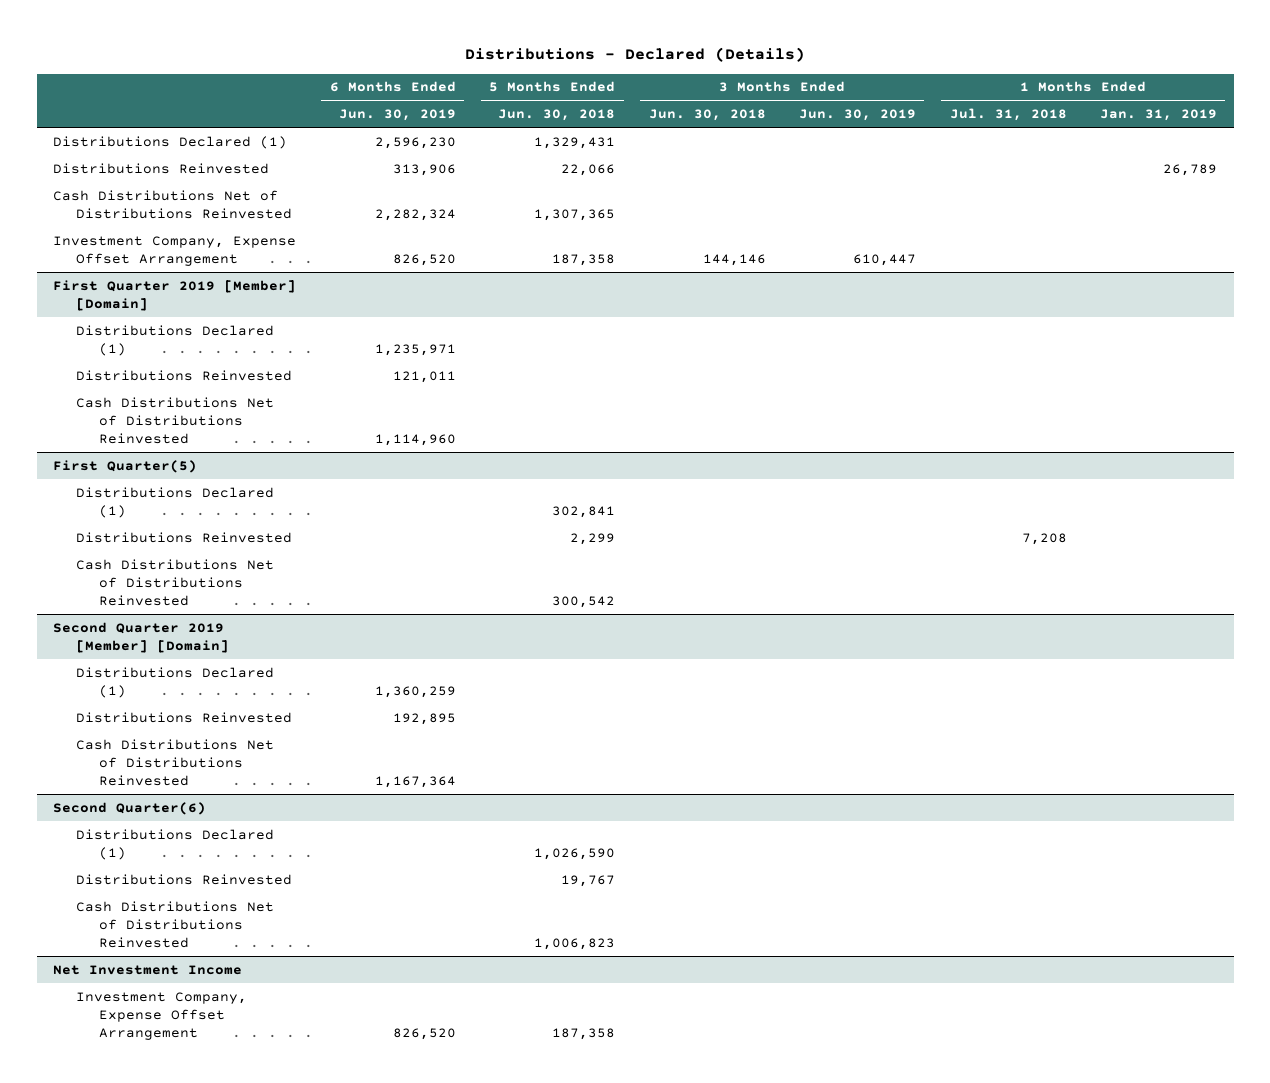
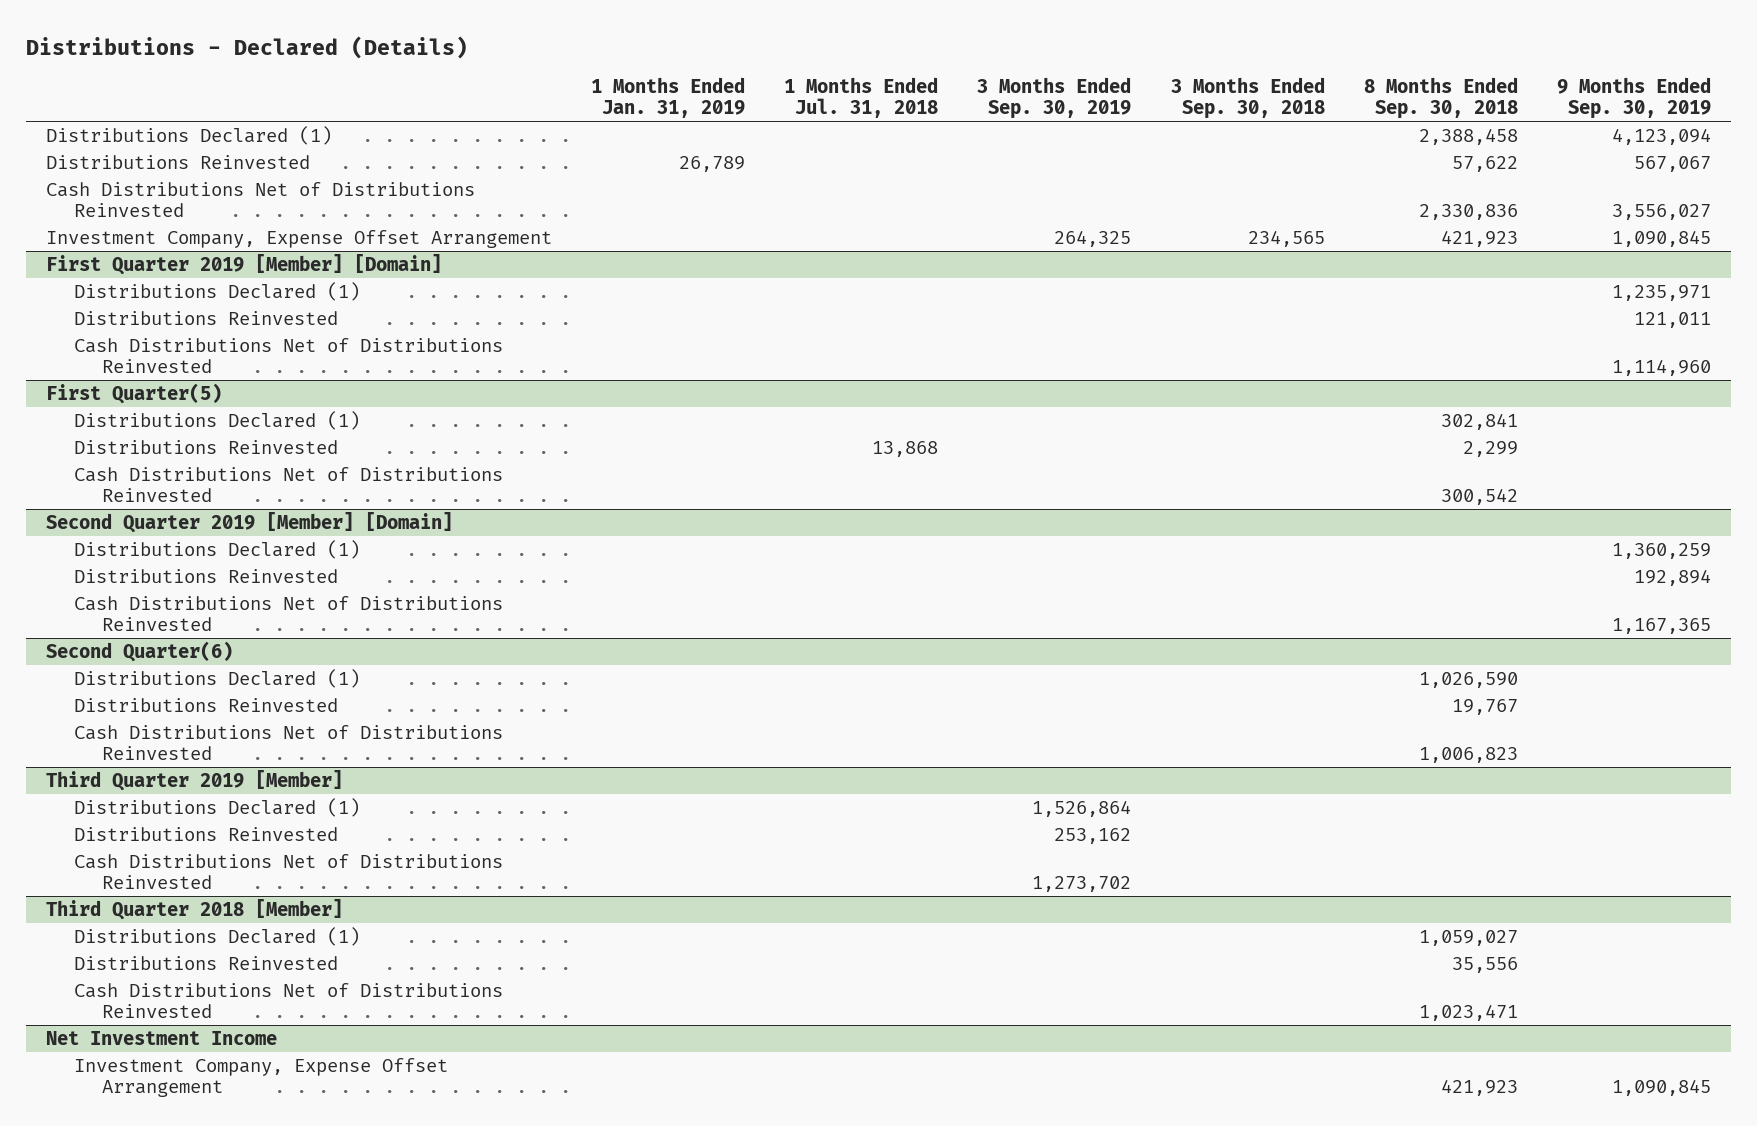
- | 6 Months Ended Jun. 30, 2019 | 5 Months Ended Jun. 30, 2018 | 3 Months Ended Jun. 30, 2018 | 3 Months Ended Jun. 30, 2019 | 1 Months Ended Jul. 31, 2018 | 1 Months Ended Jan. 31, 2019
+ | 1 Months Ended Jan. 31, 2019 | 1 Months Ended Jul. 31, 2018 | 3 Months Ended Sep. 30, 2019 | 3 Months Ended Sep. 30, 2018 | 8 Months Ended Sep. 30, 2018 | 9 Months Ended Sep. 30, 2019
@ First Quarter(5)
- Distributions Reinvested | | 2,299 | | | 7,208 |
+ Distributions Reinvested | | 13,868 | | | 2,299 |
+ Third Quarter 2019 [Member]
+ Distributions Declared (1) | | | 1,526,864 | | |
+ Distributions Reinvested | | | 253,162 | | |
+ Cash Distributions Net of Distributions Reinvested | | | 1,273,702 | | |
+ Third Quarter 2018 [Member]
+ Distributions Declared (1) | | | | | 1,059,027 |
+ Distributions Reinvested | | | | | 35,556 |
+ Cash Distributions Net of Distributions Reinvested | | | | | 1,023,471 |

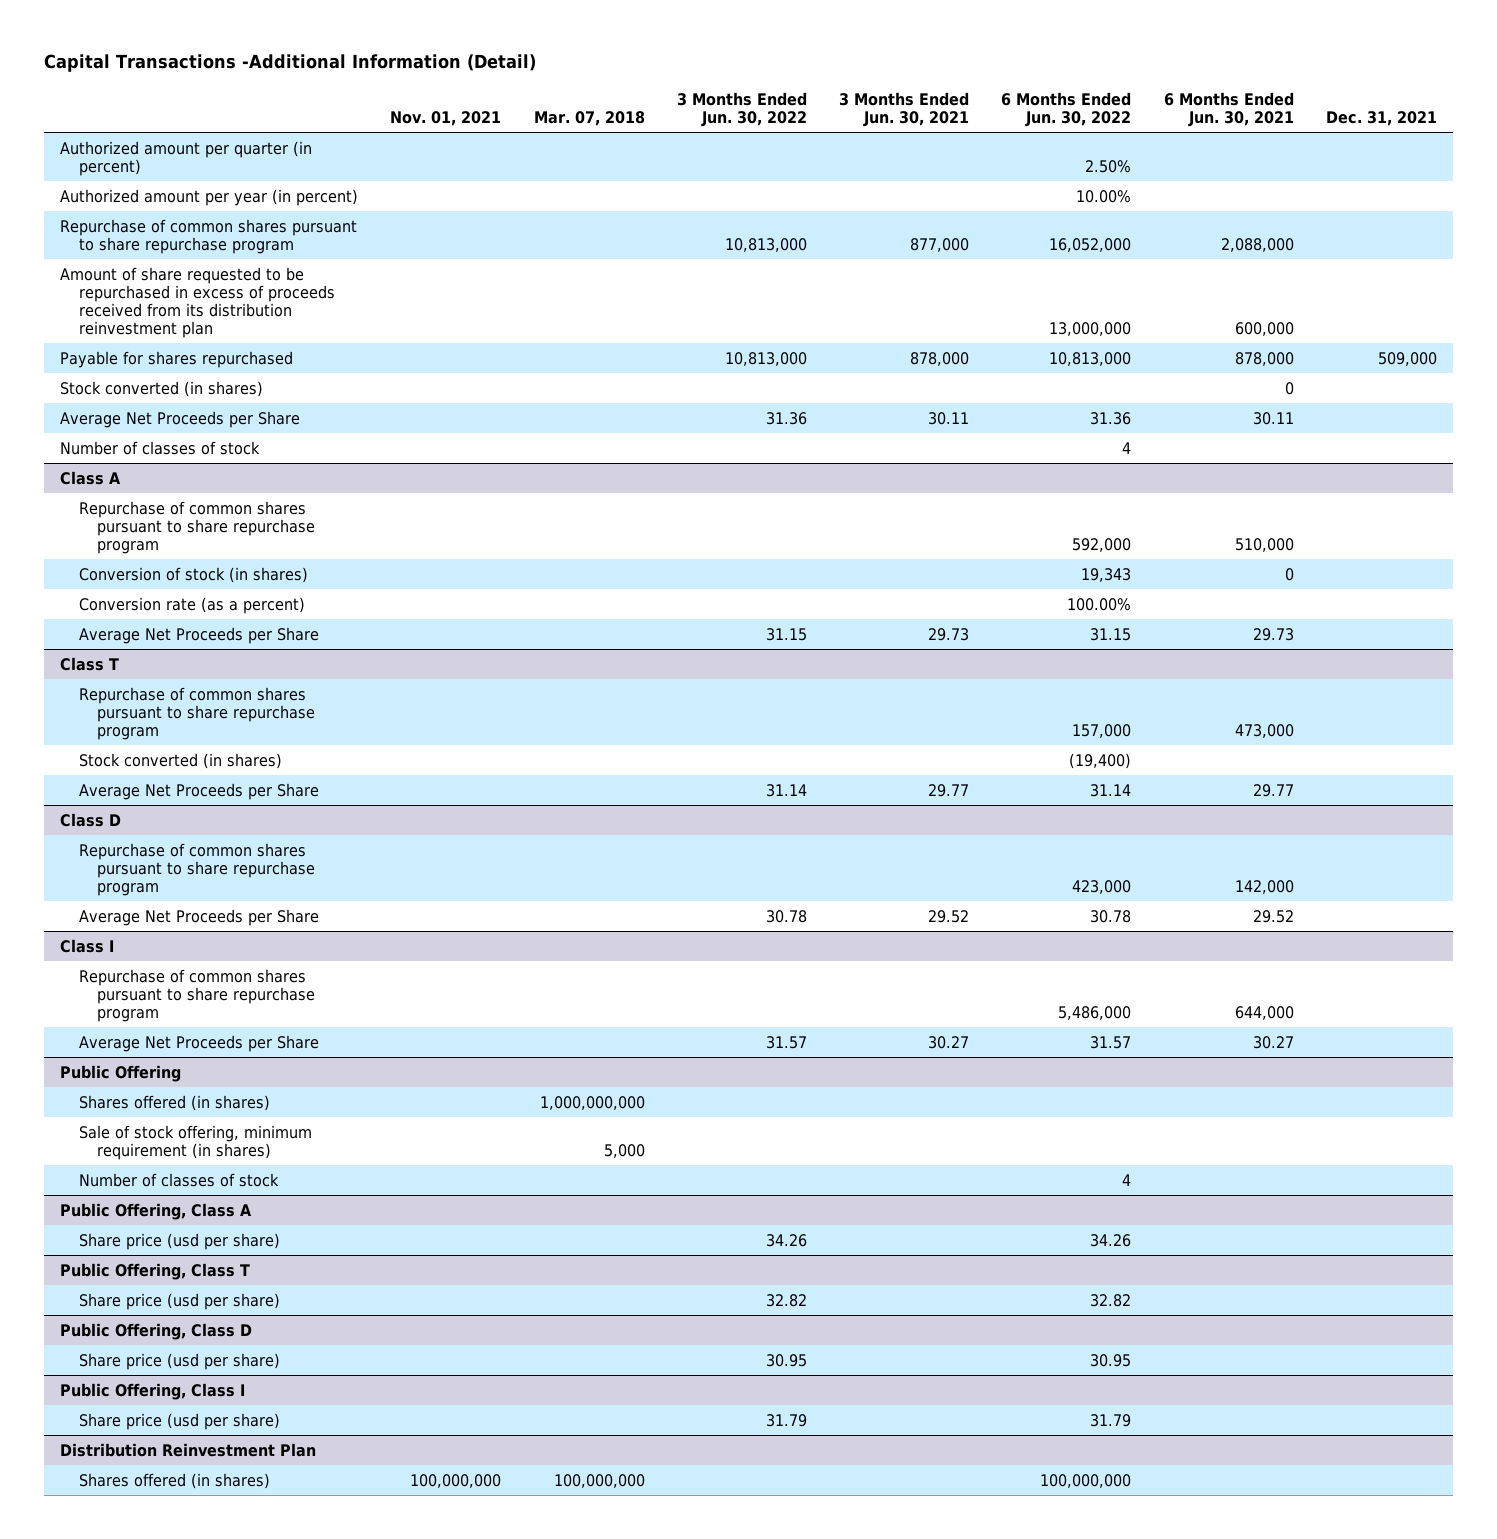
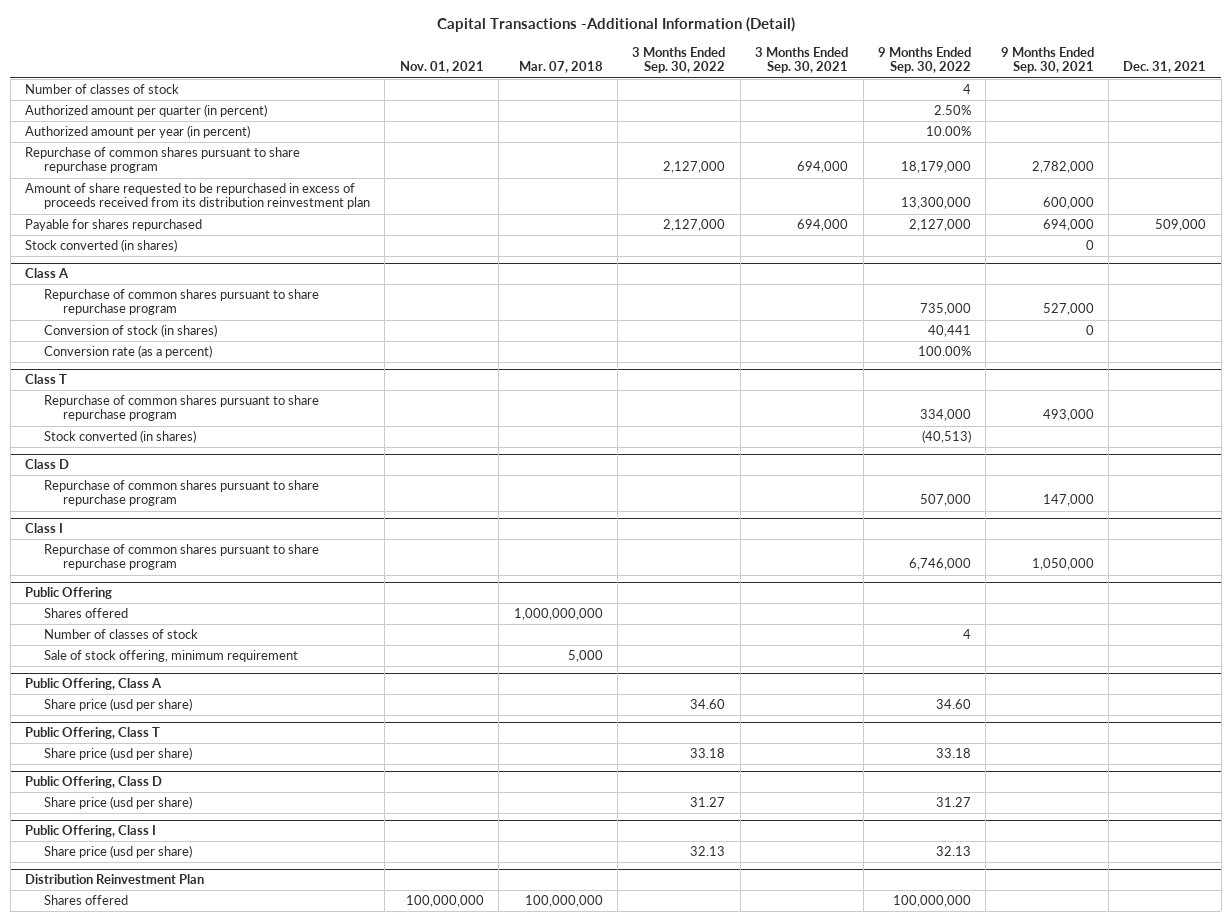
- | Nov. 01, 2021 | Mar. 07, 2018 | 3 Months Ended Jun. 30, 2022 | 3 Months Ended Jun. 30, 2021 | 6 Months Ended Jun. 30, 2022 | 6 Months Ended Jun. 30, 2021 | Dec. 31, 2021
+ | Nov. 01, 2021 | Mar. 07, 2018 | 3 Months Ended Sep. 30, 2022 | 3 Months Ended Sep. 30, 2021 | 9 Months Ended Sep. 30, 2022 | 9 Months Ended Sep. 30, 2021 | Dec. 31, 2021
moved up: Number of classes of stock | | | | | 4 | |
- Average Net Proceeds per Share | | | 31.36 | 30.11 | 31.36 | 30.11 |
@ Class A
- Average Net Proceeds per Share | | | 31.15 | 29.73 | 31.15 | 29.73 |
@ Class T
- Average Net Proceeds per Share | | | 31.14 | 29.77 | 31.14 | 29.77 |
@ Class D
- Average Net Proceeds per Share | | | 30.78 | 29.52 | 30.78 | 29.52 |
@ Class I
- Average Net Proceeds per Share | | | 31.57 | 30.27 | 31.57 | 30.27 |
@ Public Offering
- Shares offered (in shares) | | 1,000,000,000 | | | | |
- Sale of stock offering, minimum requirement (in shares) | | 5,000 | | | | |
+ Shares offered | | 1,000,000,000 | | | | |
+ Sale of stock offering, minimum requirement | | 5,000 | | | | |
@ Distribution Reinvestment Plan
- Shares offered (in shares) | 100,000,000 | 100,000,000 | | | 100,000,000 | |
+ Shares offered | 100,000,000 | 100,000,000 | | | 100,000,000 | |

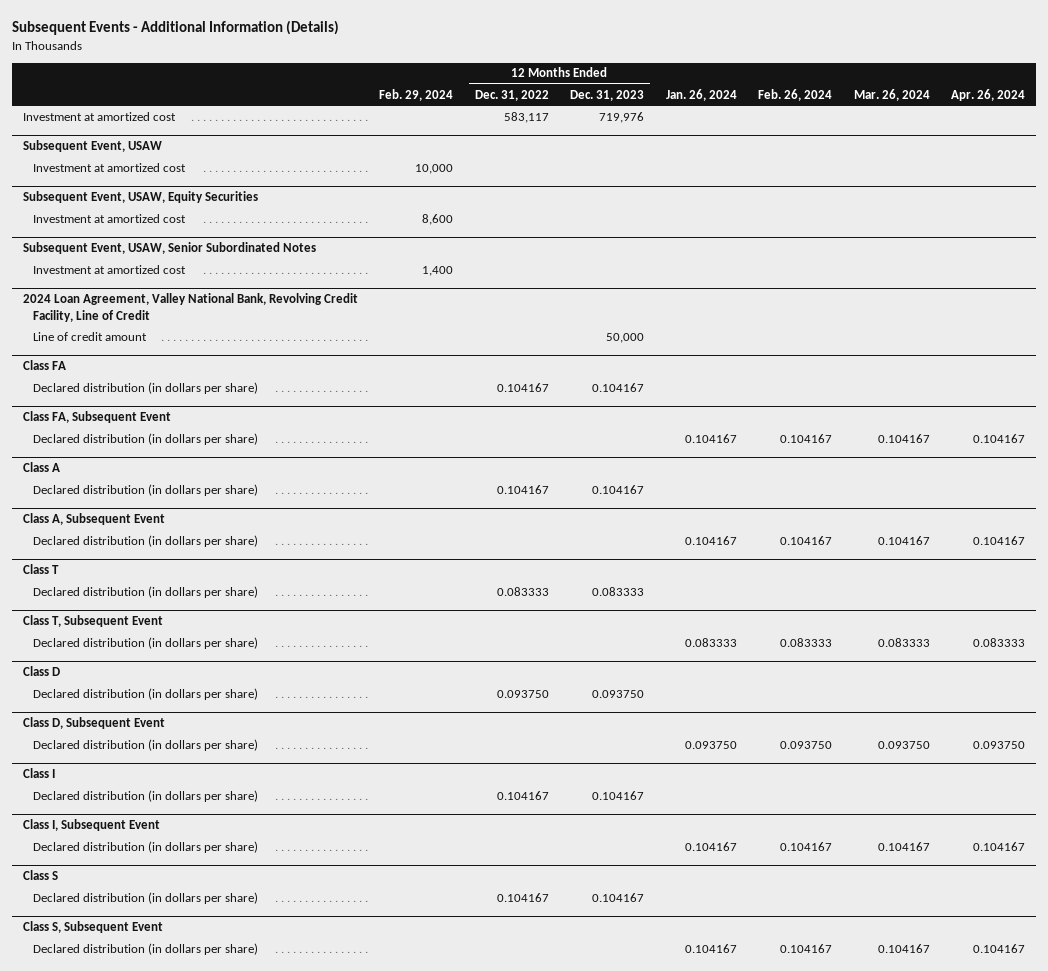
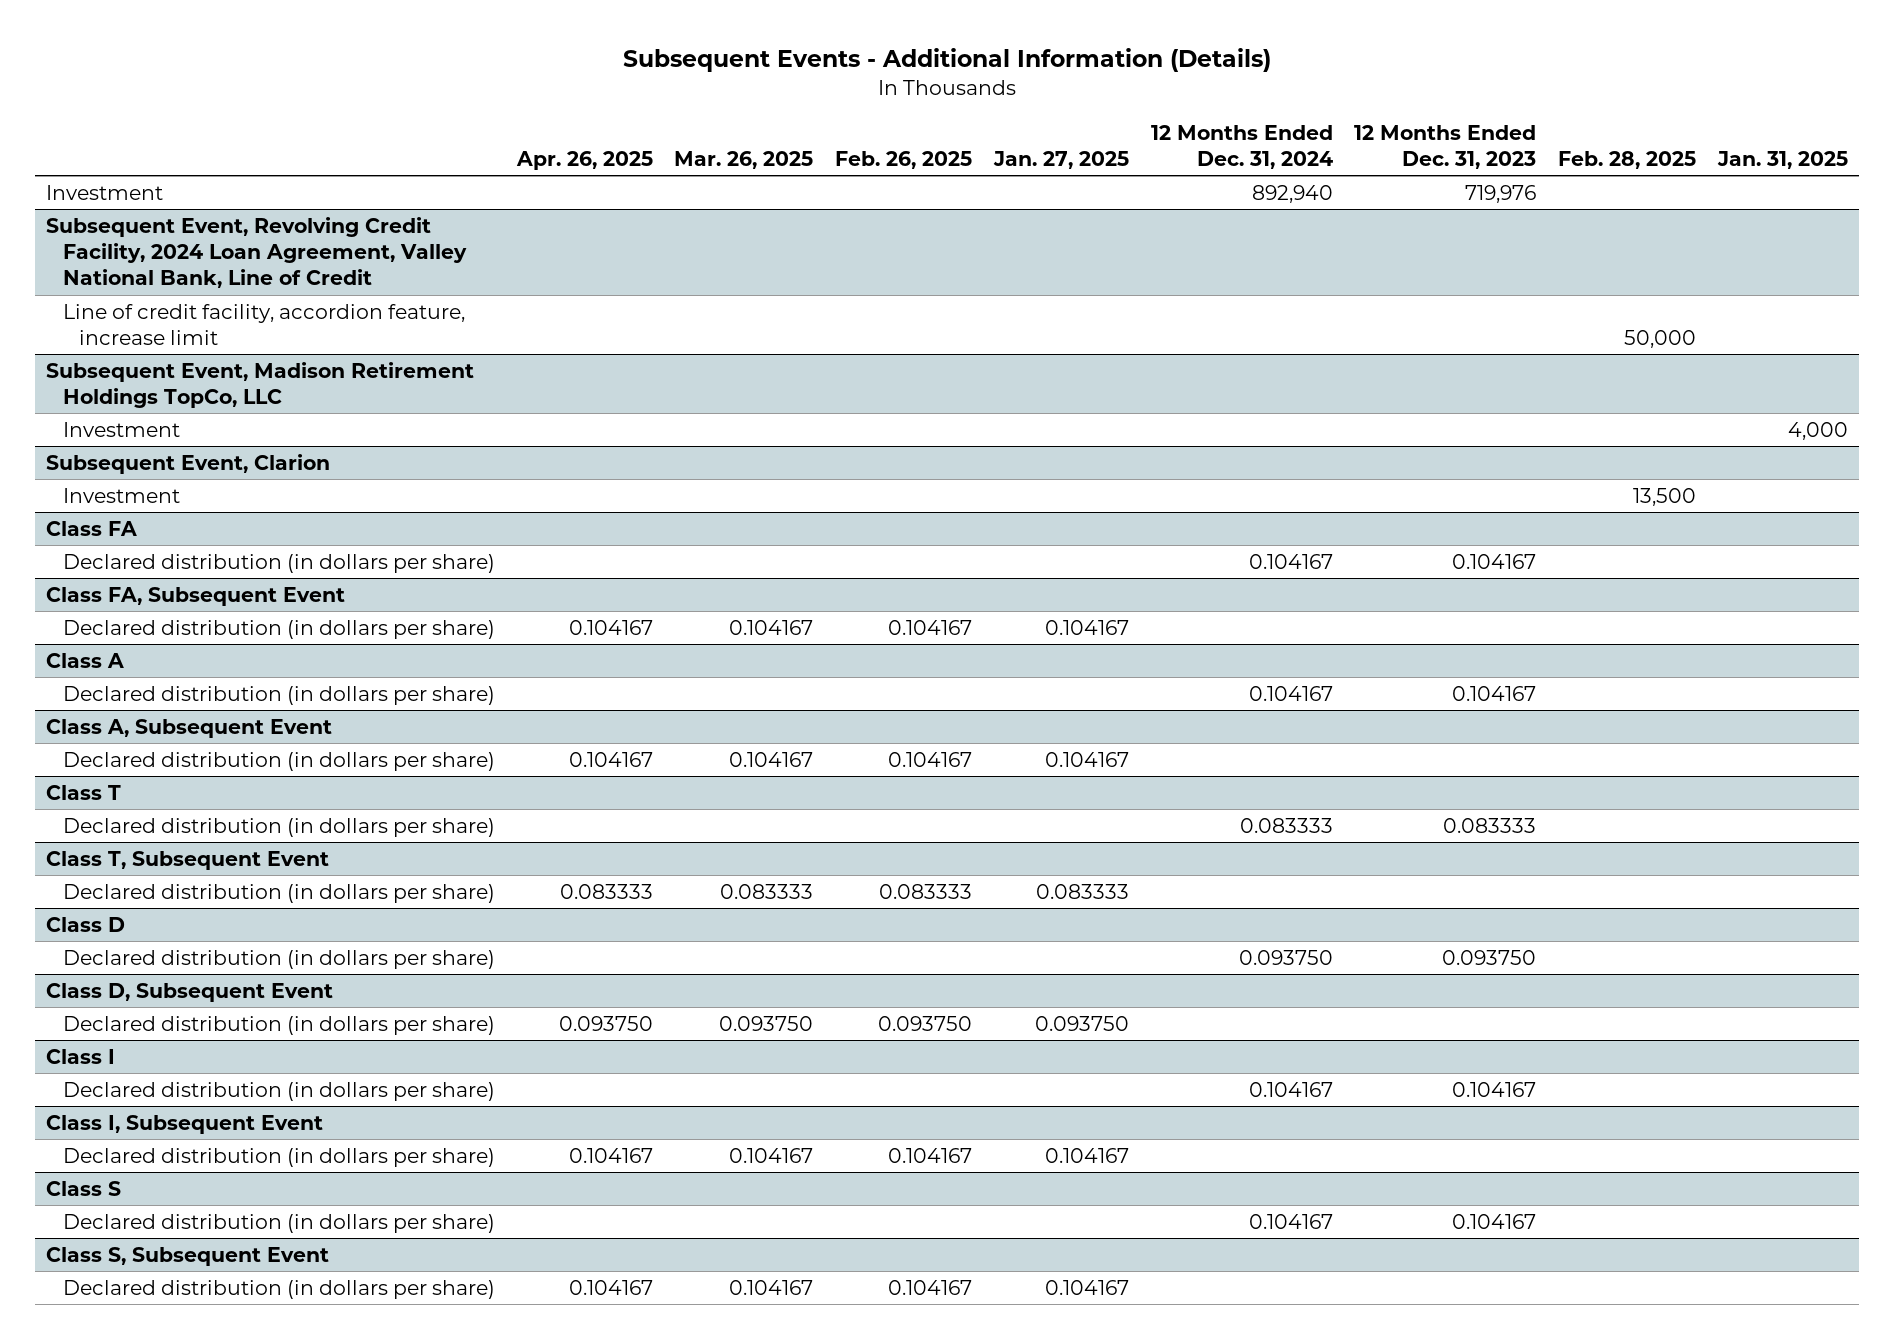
- | Feb. 29, 2024 | 12 Months Ended Dec. 31, 2022 | 12 Months Ended Dec. 31, 2023 | Jan. 26, 2024 | Feb. 26, 2024 | Mar. 26, 2024 | Apr. 26, 2024
+ | Apr. 26, 2025 | Mar. 26, 2025 | Feb. 26, 2025 | Jan. 27, 2025 | 12 Months Ended Dec. 31, 2024 | 12 Months Ended Dec. 31, 2023 | Feb. 28, 2025 | Jan. 31, 2025
- Investment at amortized cost | | 583,117 | 719,976 | | | |
- Subsequent Event, USAW
- Investment at amortized cost | 10,000 | | | | | |
- Subsequent Event, USAW, Equity Securities
- Investment at amortized cost | 8,600 | | | | | |
- Subsequent Event, USAW, Senior Subordinated Notes
- Investment at amortized cost | 1,400 | | | | | |
- 2024 Loan Agreement, Valley National Bank, Revolving Credit Facility, Line of Credit
- Line of credit amount | | | 50,000 | | | |
+ Investment | | | | | 892,940 | 719,976 | |
+ Subsequent Event, Revolving Credit Facility, 2024 Loan Agreement, Valley National Bank, Line of Credit
+ Line of credit facility, accordion feature, increase limit | | | | | | | 50,000 |
+ Subsequent Event, Madison Retirement Holdings TopCo, LLC
+ Investment | | | | | | | | 4,000
+ Subsequent Event, Clarion
+ Investment | | | | | | | 13,500 |

